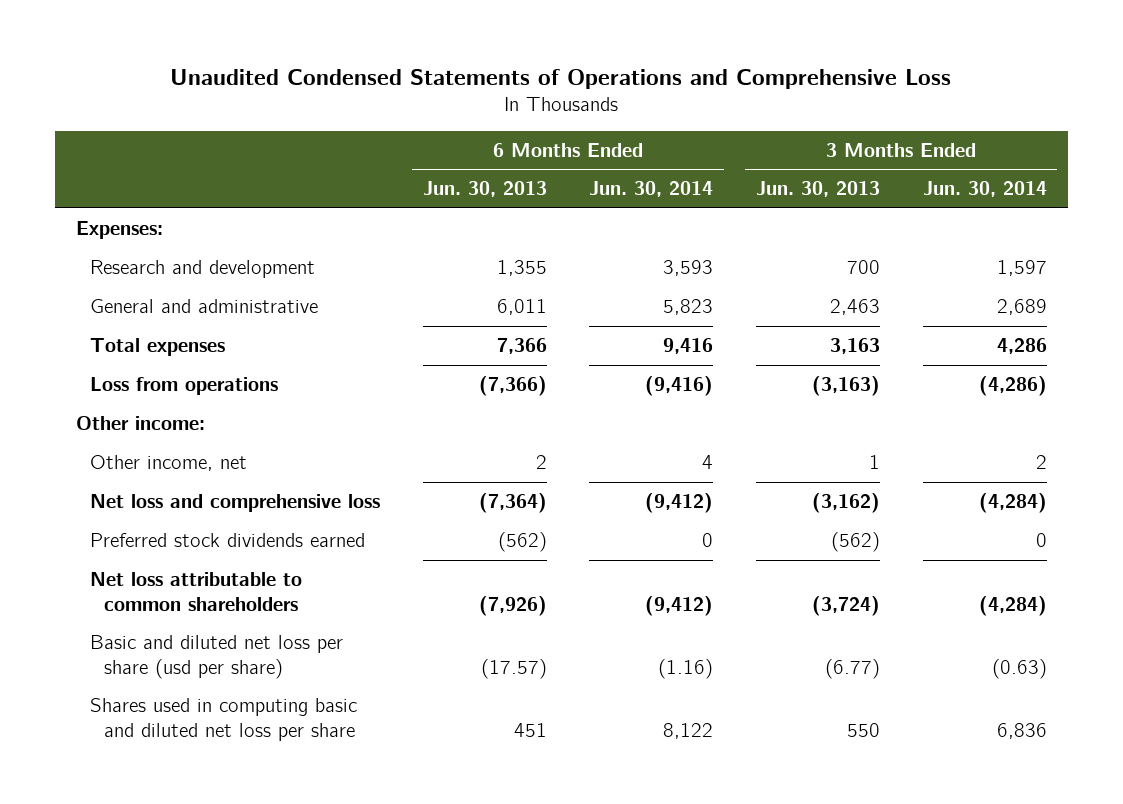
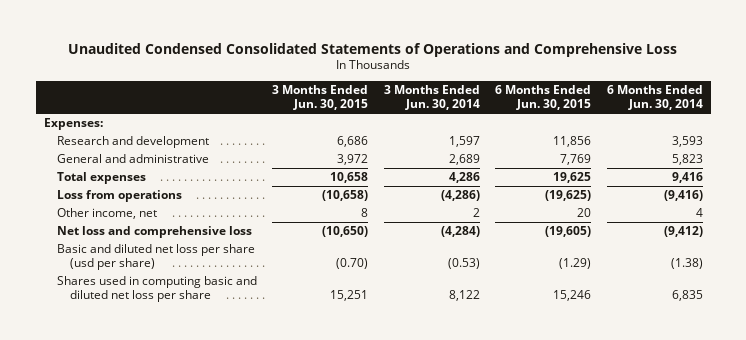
- Unaudited Condensed Statements of Operations and Comprehensive Loss
+ Unaudited Condensed Consolidated Statements of Operations and Comprehensive Loss
- | 6 Months Ended Jun. 30, 2013 | 6 Months Ended Jun. 30, 2014 | 3 Months Ended Jun. 30, 2013 | 3 Months Ended Jun. 30, 2014
+ | 3 Months Ended Jun. 30, 2015 | 3 Months Ended Jun. 30, 2014 | 6 Months Ended Jun. 30, 2015 | 6 Months Ended Jun. 30, 2014
- Other income:
- Preferred stock dividends earned | (562) | 0 | (562) | 0
- Net loss attributable to common shareholders | (7,926) | (9,412) | (3,724) | (4,284)
- Basic and diluted net loss per share (usd per share) | (17.57) | (1.16) | (6.77) | (0.63)
- Shares used in computing basic and diluted net loss per share | 451 | 8,122 | 550 | 6,836
+ Basic and diluted net loss per share (usd per share) | (0.70) | (0.53) | (1.29) | (1.38)
+ Shares used in computing basic and diluted net loss per share | 15,251 | 8,122 | 15,246 | 6,835

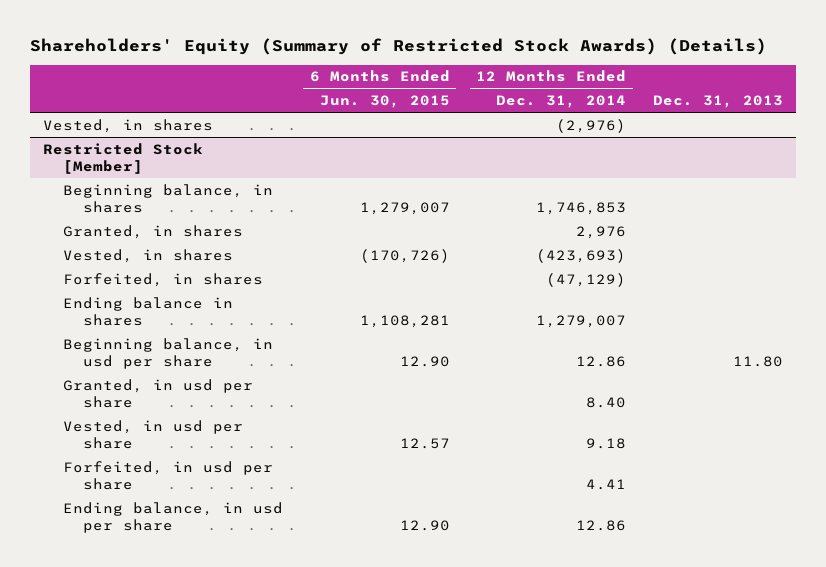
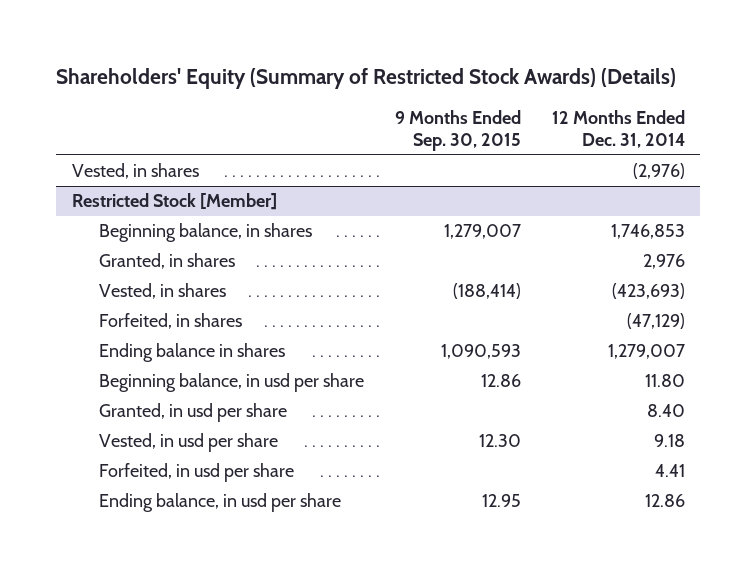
- | 6 Months Ended Jun. 30, 2015 | 12 Months Ended Dec. 31, 2014 | Dec. 31, 2013
+ | 9 Months Ended Sep. 30, 2015 | 12 Months Ended Dec. 31, 2014
@ Restricted Stock [Member]
- Beginning balance, in usd per share | 12.90 | 12.86 | 11.80
+ Beginning balance, in usd per share | 12.86 | 11.80

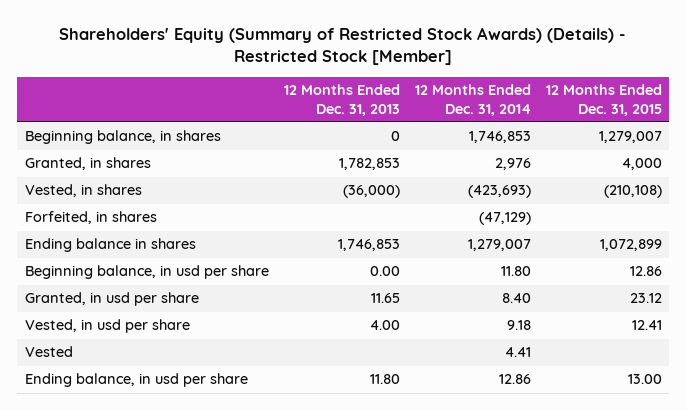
- Shareholders' Equity (Summary of Restricted Stock Awards) (Details)
+ Shareholders' Equity (Summary of Restricted Stock Awards) (Details) - Restricted Stock [Member]
- | 9 Months Ended Sep. 30, 2015 | 12 Months Ended Dec. 31, 2014
+ | 12 Months Ended Dec. 31, 2013 | 12 Months Ended Dec. 31, 2014 | 12 Months Ended Dec. 31, 2015
- Vested, in shares | | (2,976)
- Restricted Stock [Member]
- Forfeited, in usd per share | | 4.41
+ Vested | | 4.41 |

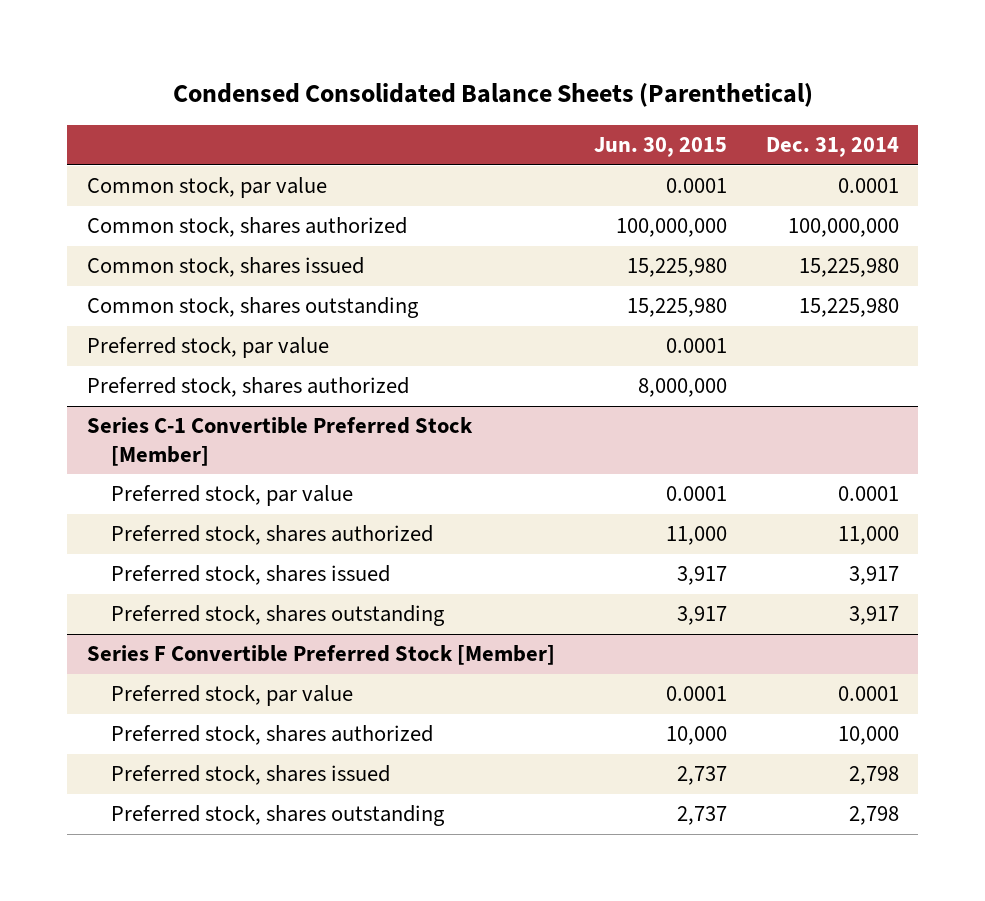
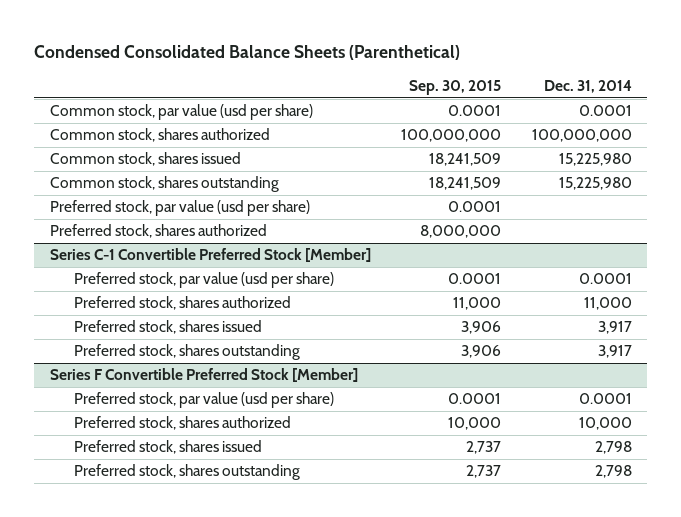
- | Jun. 30, 2015 | Dec. 31, 2014
+ | Sep. 30, 2015 | Dec. 31, 2014
- Common stock, par value | 0.0001 | 0.0001
+ Common stock, par value (usd per share) | 0.0001 | 0.0001
- Preferred stock, par value | 0.0001 |
+ Preferred stock, par value (usd per share) | 0.0001 |
@ Series C-1 Convertible Preferred Stock [Member]
- Preferred stock, par value | 0.0001 | 0.0001
+ Preferred stock, par value (usd per share) | 0.0001 | 0.0001
@ Series F Convertible Preferred Stock [Member]
- Preferred stock, par value | 0.0001 | 0.0001
+ Preferred stock, par value (usd per share) | 0.0001 | 0.0001

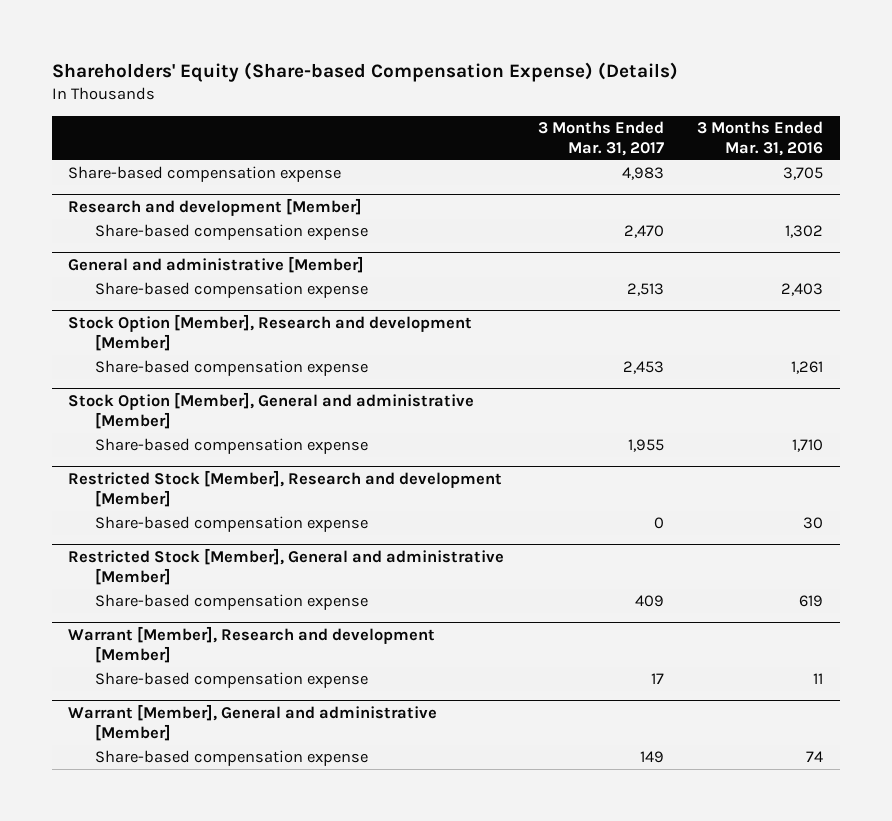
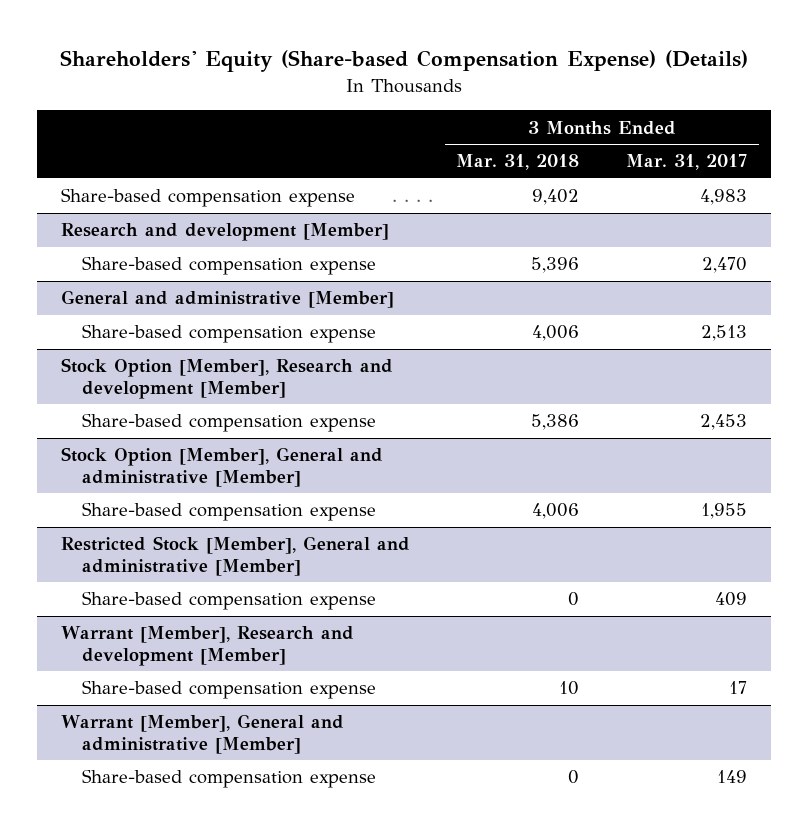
- | 3 Months Ended Mar. 31, 2017 | 3 Months Ended Mar. 31, 2016
+ | 3 Months Ended Mar. 31, 2018 | 3 Months Ended Mar. 31, 2017
- Restricted Stock [Member], Research and development [Member]
- Share-based compensation expense | 0 | 30

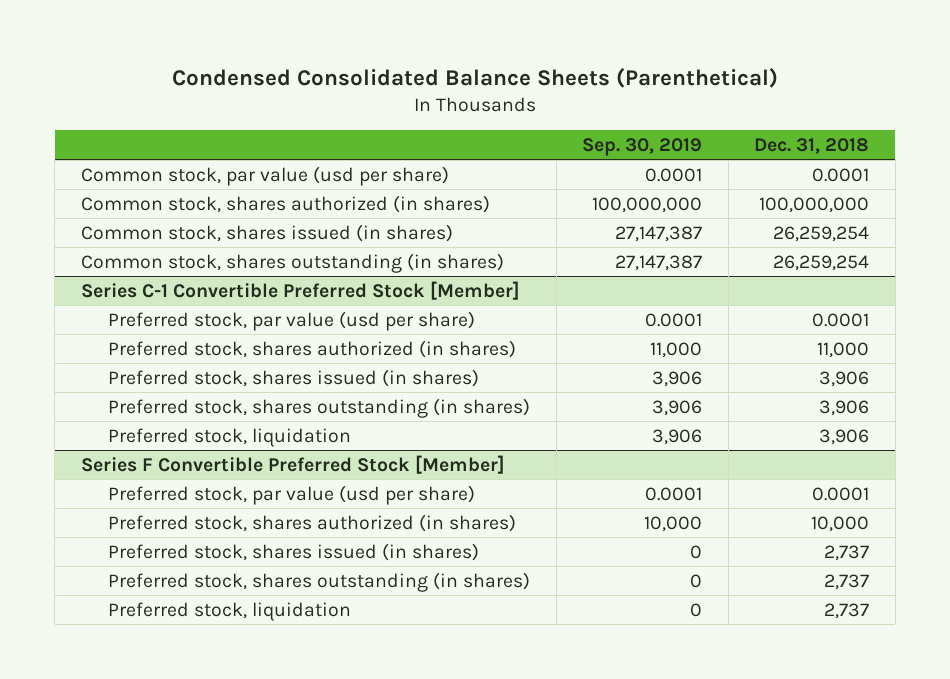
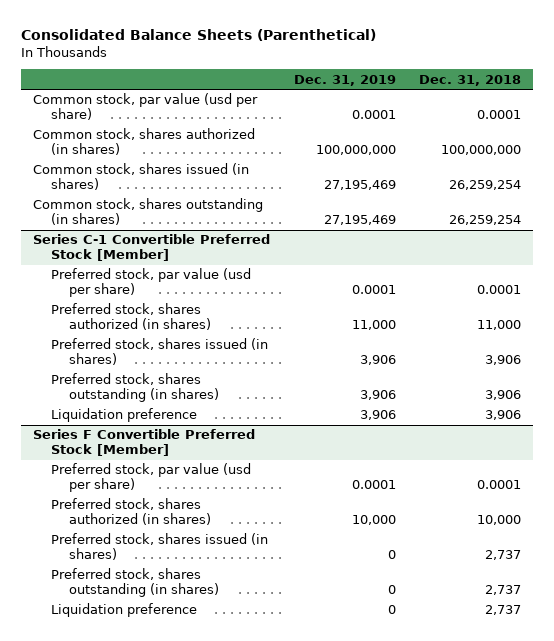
- Condensed Consolidated Balance Sheets (Parenthetical)
+ Consolidated Balance Sheets (Parenthetical)
- | Sep. 30, 2019 | Dec. 31, 2018
+ | Dec. 31, 2019 | Dec. 31, 2018
@ Series C-1 Convertible Preferred Stock [Member]
- Preferred stock, liquidation | 3,906 | 3,906
+ Liquidation preference | 3,906 | 3,906
@ Series F Convertible Preferred Stock [Member]
- Preferred stock, liquidation | 0 | 2,737
+ Liquidation preference | 0 | 2,737

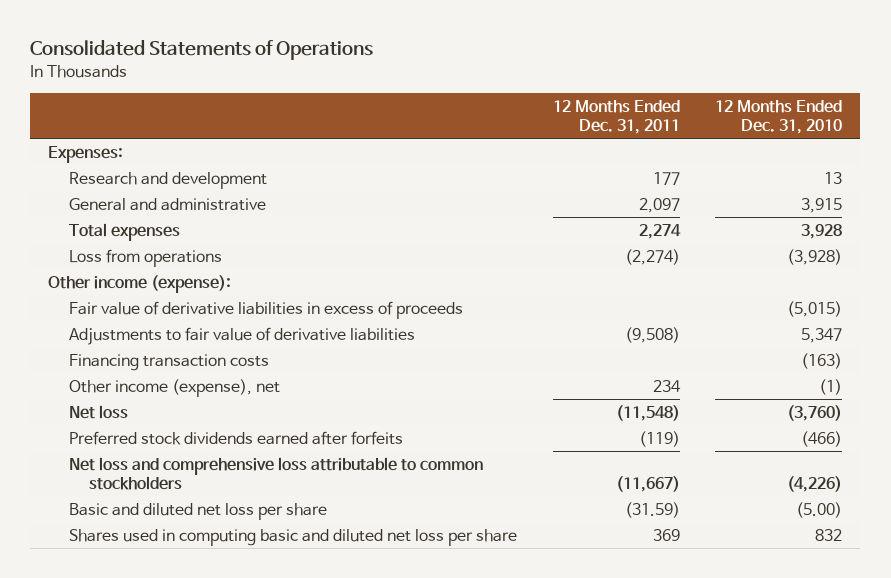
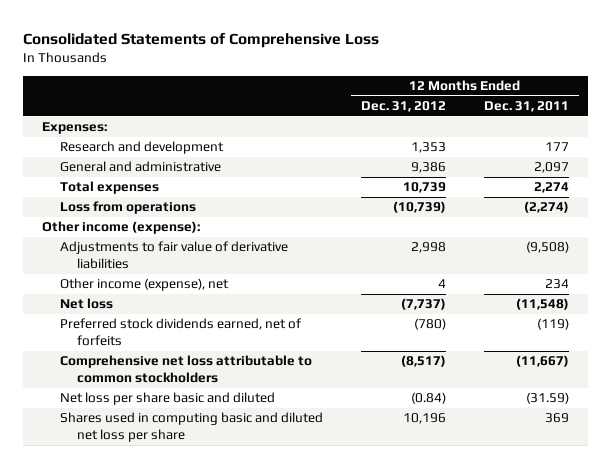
- Consolidated Statements of Operations
+ Consolidated Statements of Comprehensive Loss
- | 12 Months Ended Dec. 31, 2011 | 12 Months Ended Dec. 31, 2010
+ | 12 Months Ended Dec. 31, 2012 | 12 Months Ended Dec. 31, 2011
- Fair value of derivative liabilities in excess of proceeds | | (5,015)
- Financing transaction costs | | (163)
- Preferred stock dividends earned after forfeits | (119) | (466)
- Net loss and comprehensive loss attributable to common stockholders | (11,667) | (4,226)
- Basic and diluted net loss per share | (31.59) | (5.00)
+ Preferred stock dividends earned, net of forfeits | (780) | (119)
+ Comprehensive net loss attributable to common stockholders | (8,517) | (11,667)
+ Net loss per share basic and diluted | (0.84) | (31.59)

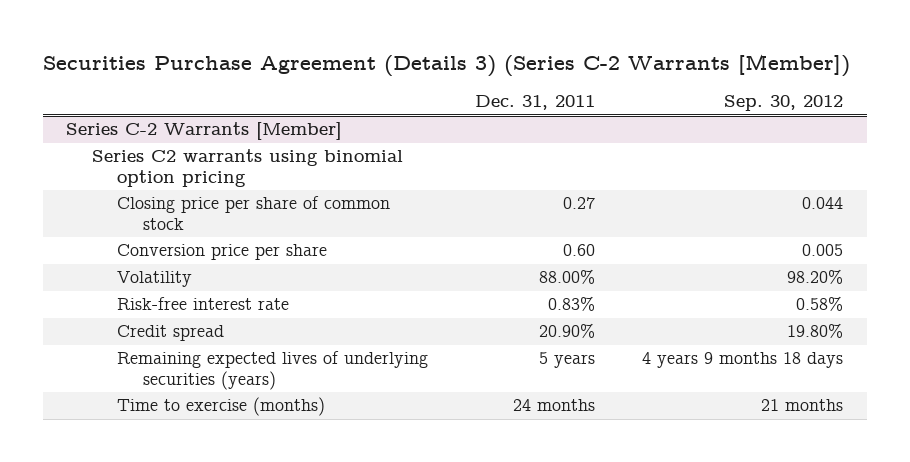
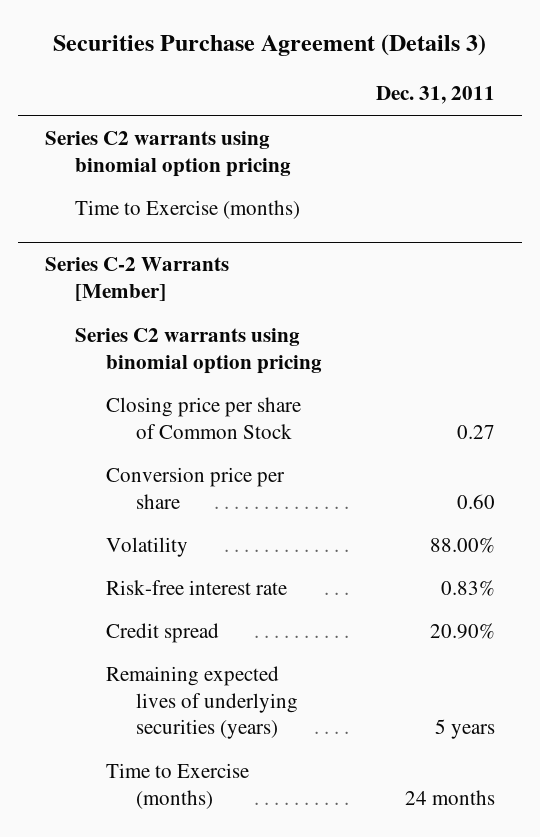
- Securities Purchase Agreement (Details 3) (Series C-2 Warrants [Member])
+ Securities Purchase Agreement (Details 3)
- | Dec. 31, 2011 | Sep. 30, 2012
+ | Dec. 31, 2011
+ Series C2 warrants using binomial option pricing
+ Time to Exercise (months)
@ Series C-2 Warrants [Member]
- Closing price per share of common stock | 0.27 | 0.044
+ Closing price per share of Common Stock | 0.27
- Time to exercise (months) | 24 months | 21 months
+ Time to Exercise (months) | 24 months

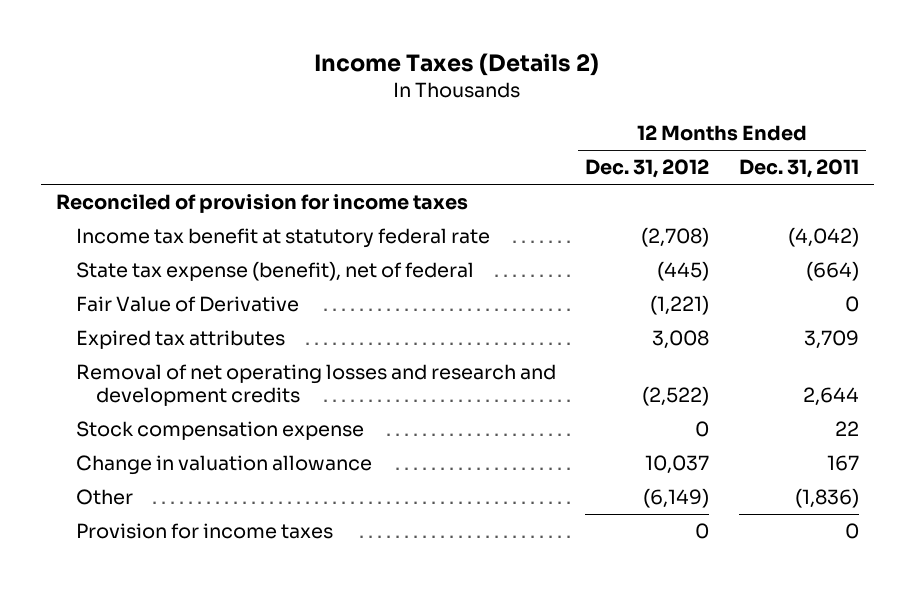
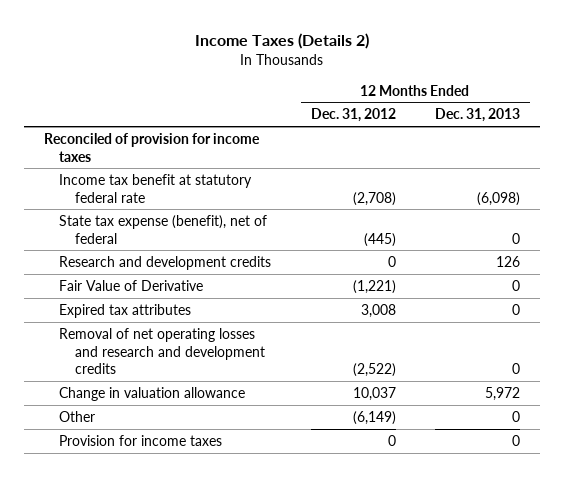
- | 12 Months Ended Dec. 31, 2012 | 12 Months Ended Dec. 31, 2011
+ | 12 Months Ended Dec. 31, 2012 | 12 Months Ended Dec. 31, 2013
+ Research and development credits | 0 | 126
- Stock compensation expense | 0 | 22

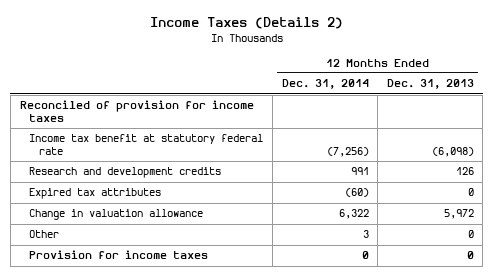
- | 12 Months Ended Dec. 31, 2012 | 12 Months Ended Dec. 31, 2013
+ | 12 Months Ended Dec. 31, 2014 | 12 Months Ended Dec. 31, 2013
- State tax expense (benefit), net of federal | (445) | 0
- Fair Value of Derivative | (1,221) | 0
- Removal of net operating losses and research and development credits | (2,522) | 0

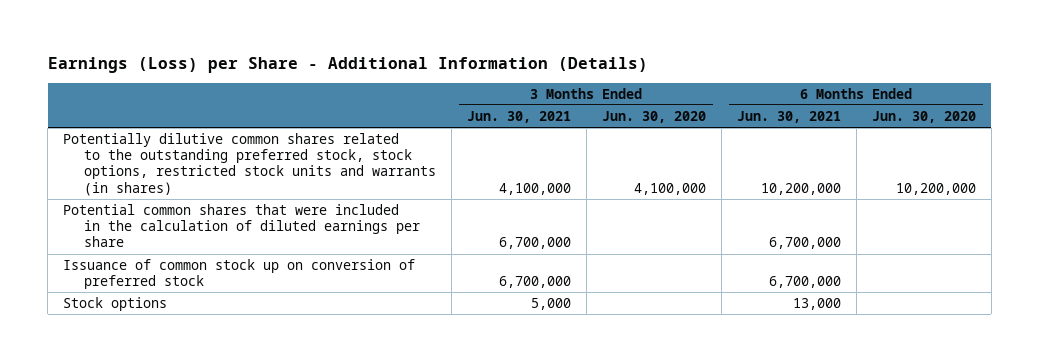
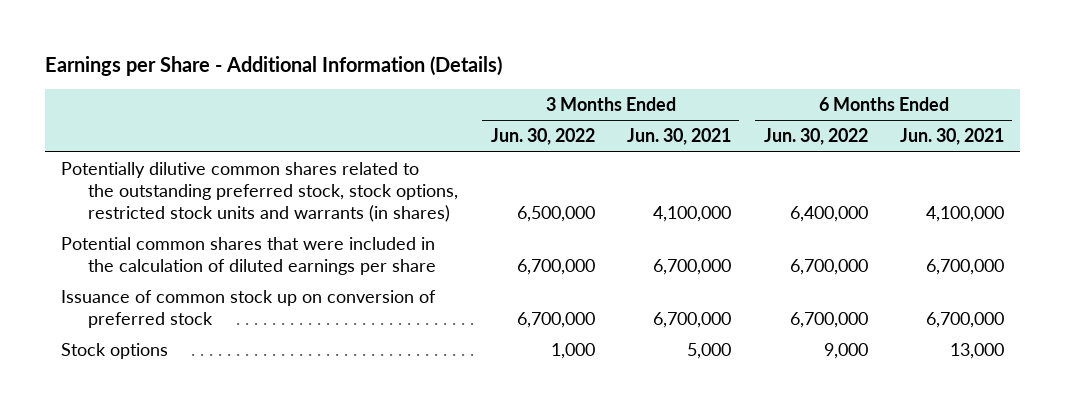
- Earnings (Loss) per Share - Additional Information (Details)
+ Earnings per Share - Additional Information (Details)
- | 3 Months Ended Jun. 30, 2021 | 3 Months Ended Jun. 30, 2020 | 6 Months Ended Jun. 30, 2021 | 6 Months Ended Jun. 30, 2020
+ | 3 Months Ended Jun. 30, 2022 | 3 Months Ended Jun. 30, 2021 | 6 Months Ended Jun. 30, 2022 | 6 Months Ended Jun. 30, 2021
- Potentially dilutive common shares related to the outstanding preferred stock, stock options, restricted stock units and warrants (in shares) | 4,100,000 | 4,100,000 | 10,200,000 | 10,200,000
+ Potentially dilutive common shares related to the outstanding preferred stock, stock options, restricted stock units and warrants (in shares) | 6,500,000 | 4,100,000 | 6,400,000 | 4,100,000

